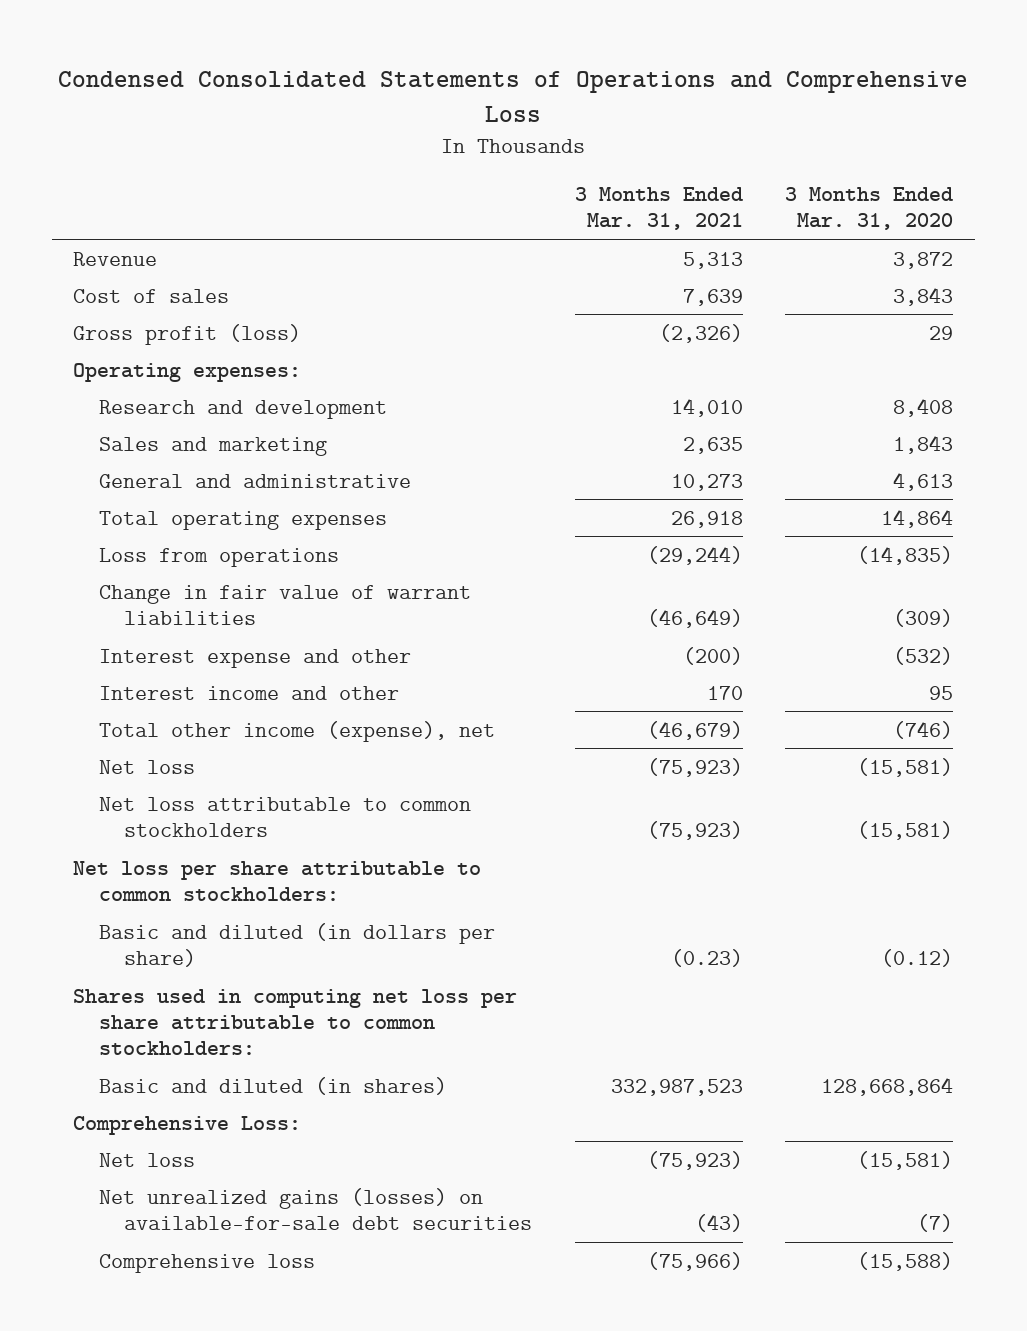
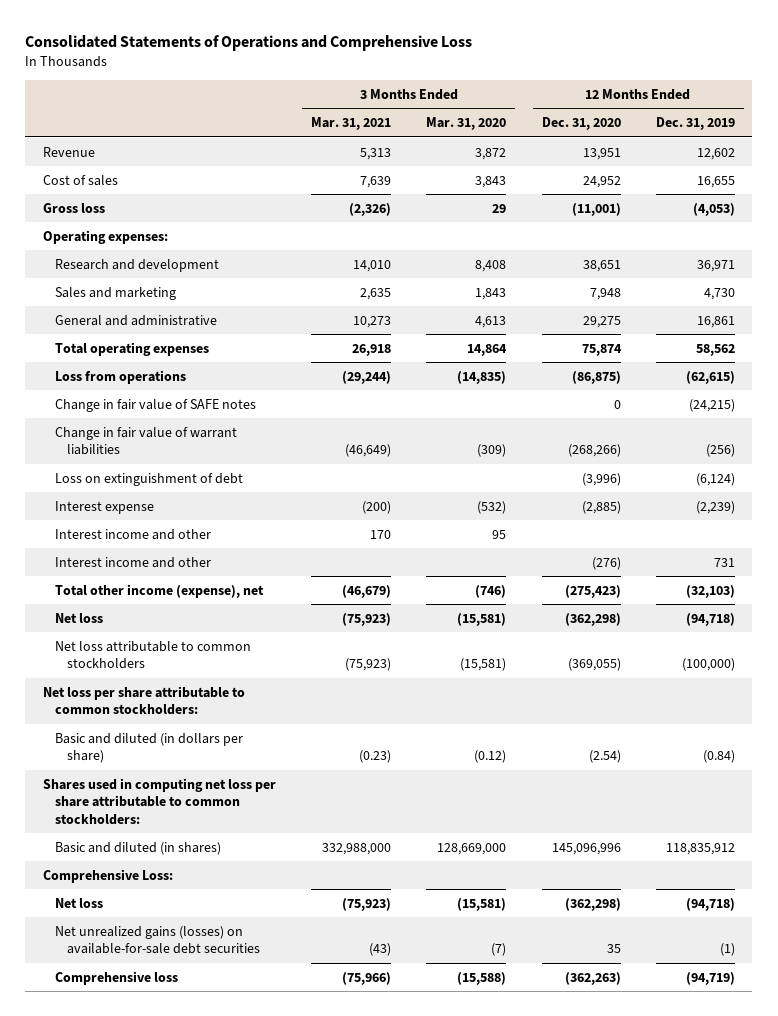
- Condensed Consolidated Statements of Operations and Comprehensive Loss
+ Consolidated Statements of Operations and Comprehensive Loss
- | 3 Months Ended Mar. 31, 2021 | 3 Months Ended Mar. 31, 2020
+ | 3 Months Ended Mar. 31, 2021 | 3 Months Ended Mar. 31, 2020 | 12 Months Ended Dec. 31, 2020 | 12 Months Ended Dec. 31, 2019
- Gross profit (loss) | (2,326) | 29
+ Gross loss | (2,326) | 29 | (11,001) | (4,053)
+ Change in fair value of SAFE notes | | | 0 | (24,215)
- Interest expense and other | (200) | (532)
+ Loss on extinguishment of debt | | | (3,996) | (6,124)
+ Interest expense | (200) | (532) | (2,885) | (2,239)
+ Interest income and other | | | (276) | 731
- Basic and diluted (in shares) | 332,987,523 | 128,668,864
+ Basic and diluted (in shares) | 332,988,000 | 128,669,000 | 145,096,996 | 118,835,912

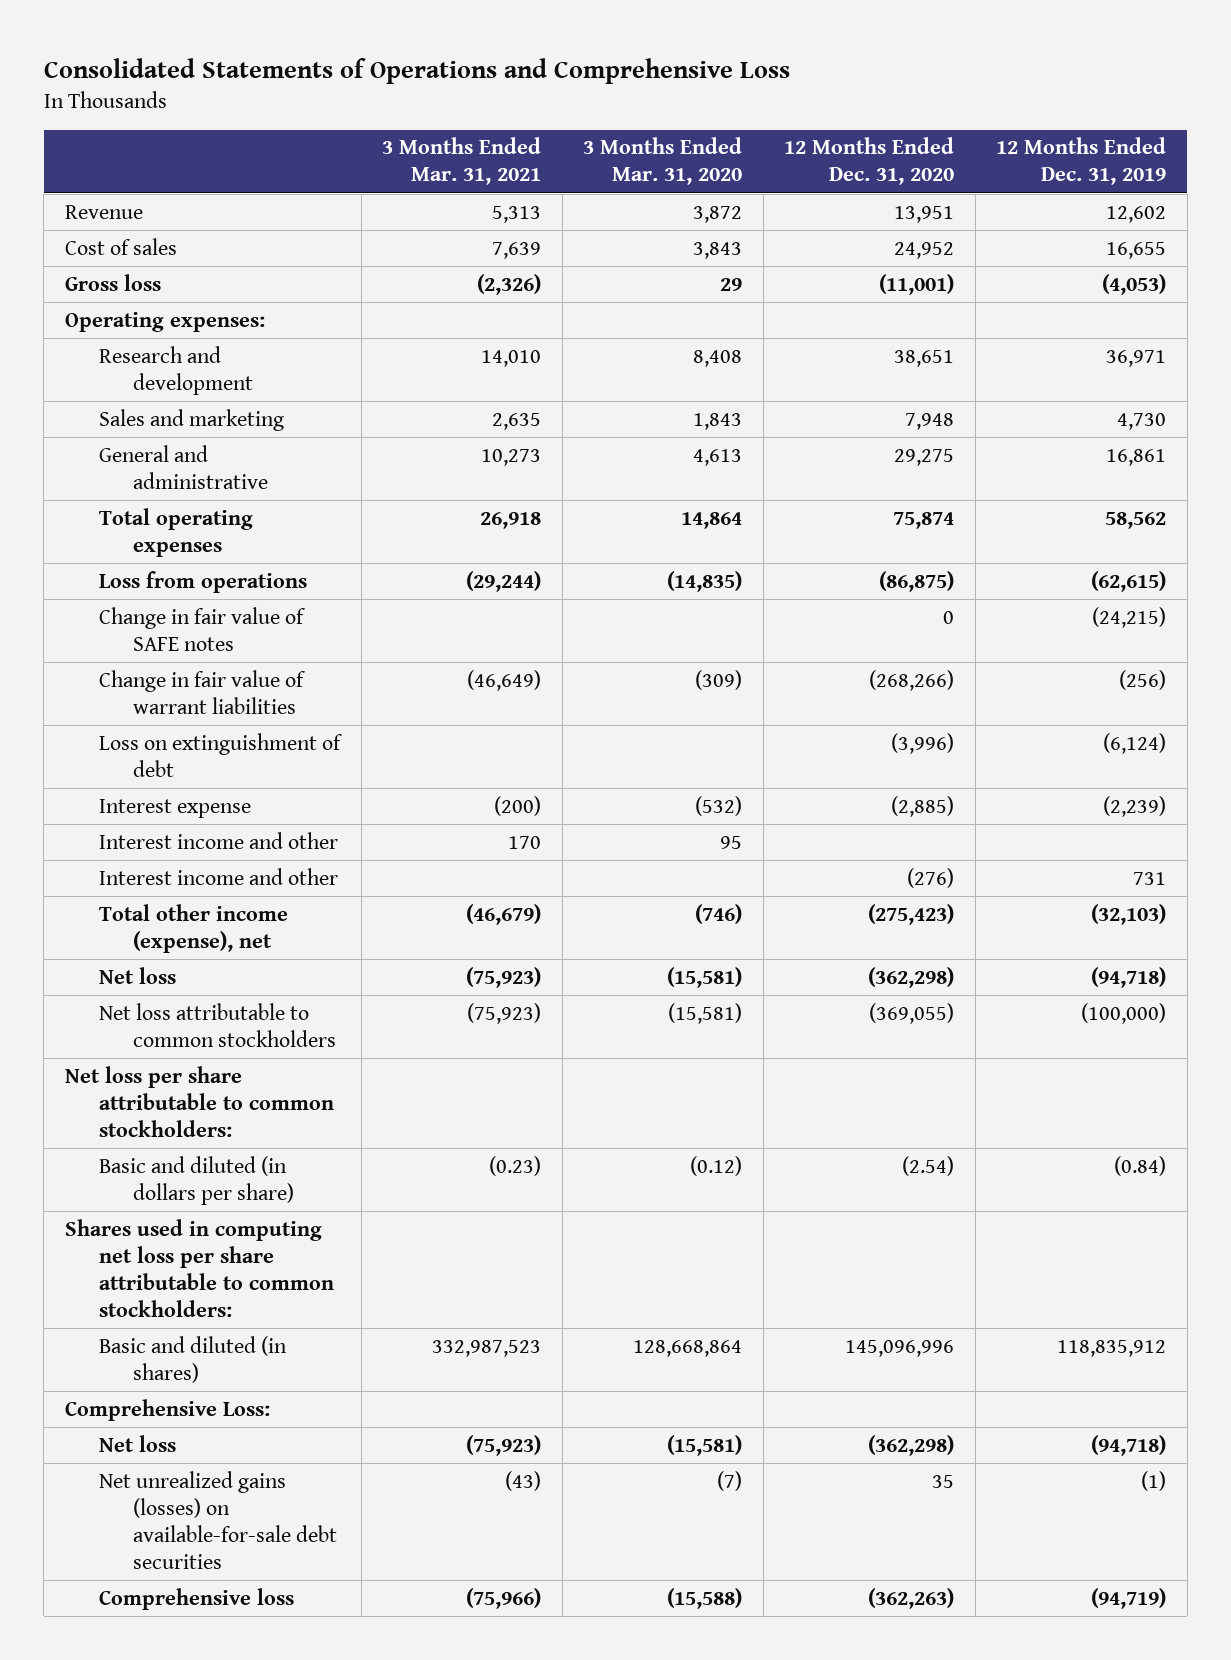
- Basic and diluted (in shares) | 332,988,000 | 128,669,000 | 145,096,996 | 118,835,912
+ Basic and diluted (in shares) | 332,987,523 | 128,668,864 | 145,096,996 | 118,835,912

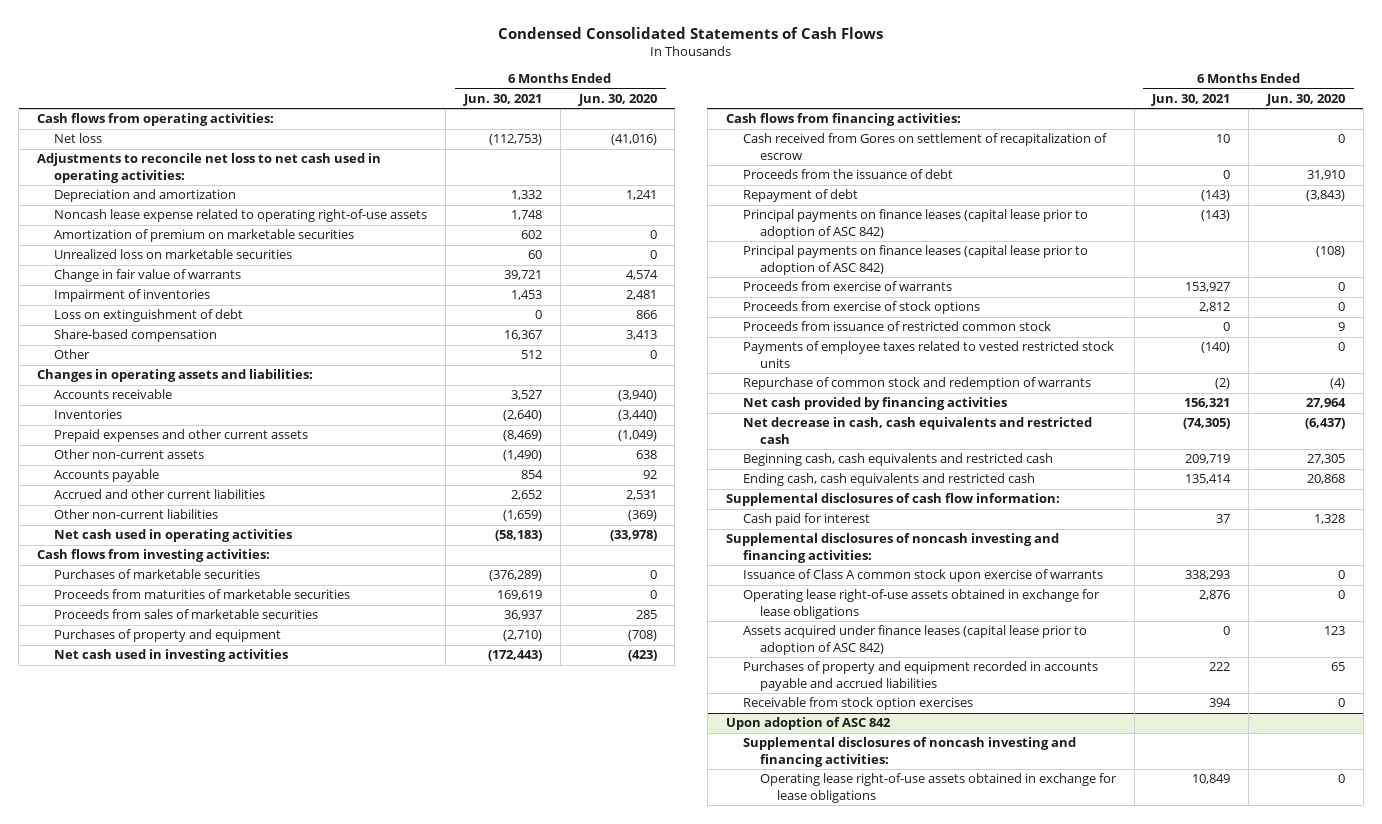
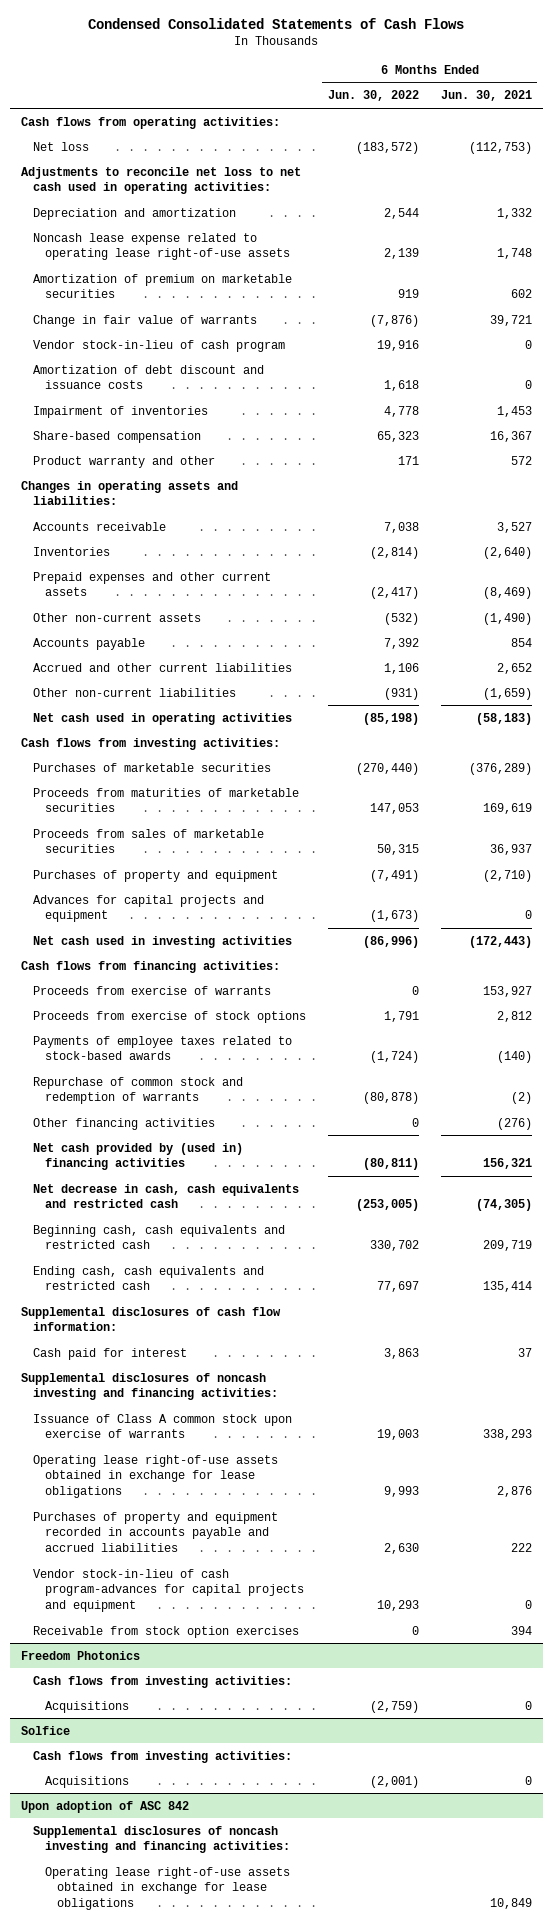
- | 6 Months Ended Jun. 30, 2021 | 6 Months Ended Jun. 30, 2020
+ | 6 Months Ended Jun. 30, 2022 | 6 Months Ended Jun. 30, 2021
- Noncash lease expense related to operating right-of-use assets | 1,748 |
+ Noncash lease expense related to operating lease right-of-use assets | 2,139 | 1,748
- Unrealized loss on marketable securities | 60 | 0
+ Vendor stock-in-lieu of cash program | 19,916 | 0
+ Amortization of debt discount and issuance costs | 1,618 | 0
- Loss on extinguishment of debt | 0 | 866
- Other | 512 | 0
+ Product warranty and other | 171 | 572
+ Advances for capital projects and equipment | (1,673) | 0
- Cash received from Gores on settlement of recapitalization of escrow | 10 | 0
- Proceeds from the issuance of debt | 0 | 31,910
- Repayment of debt | (143) | (3,843)
- Principal payments on finance leases (capital lease prior to adoption of ASC 842) | (143) |
- Principal payments on finance leases (capital lease prior to adoption of ASC 842) | | (108)
- Proceeds from issuance of restricted common stock | 0 | 9
- Payments of employee taxes related to vested restricted stock units | (140) | 0
+ Payments of employee taxes related to stock-based awards | (1,724) | (140)
- Net cash provided by financing activities | 156,321 | 27,964
+ Other financing activities | 0 | (276)
+ Net cash provided by (used in) financing activities | (80,811) | 156,321
- Assets acquired under finance leases (capital lease prior to adoption of ASC 842) | 0 | 123
+ Vendor stock-in-lieu of cash program-advances for capital projects and equipment | 10,293 | 0
+ Freedom Photonics
+ Cash flows from investing activities:
+ Acquisitions | (2,759) | 0
+ Solfice
+ Cash flows from investing activities:
+ Acquisitions | (2,001) | 0

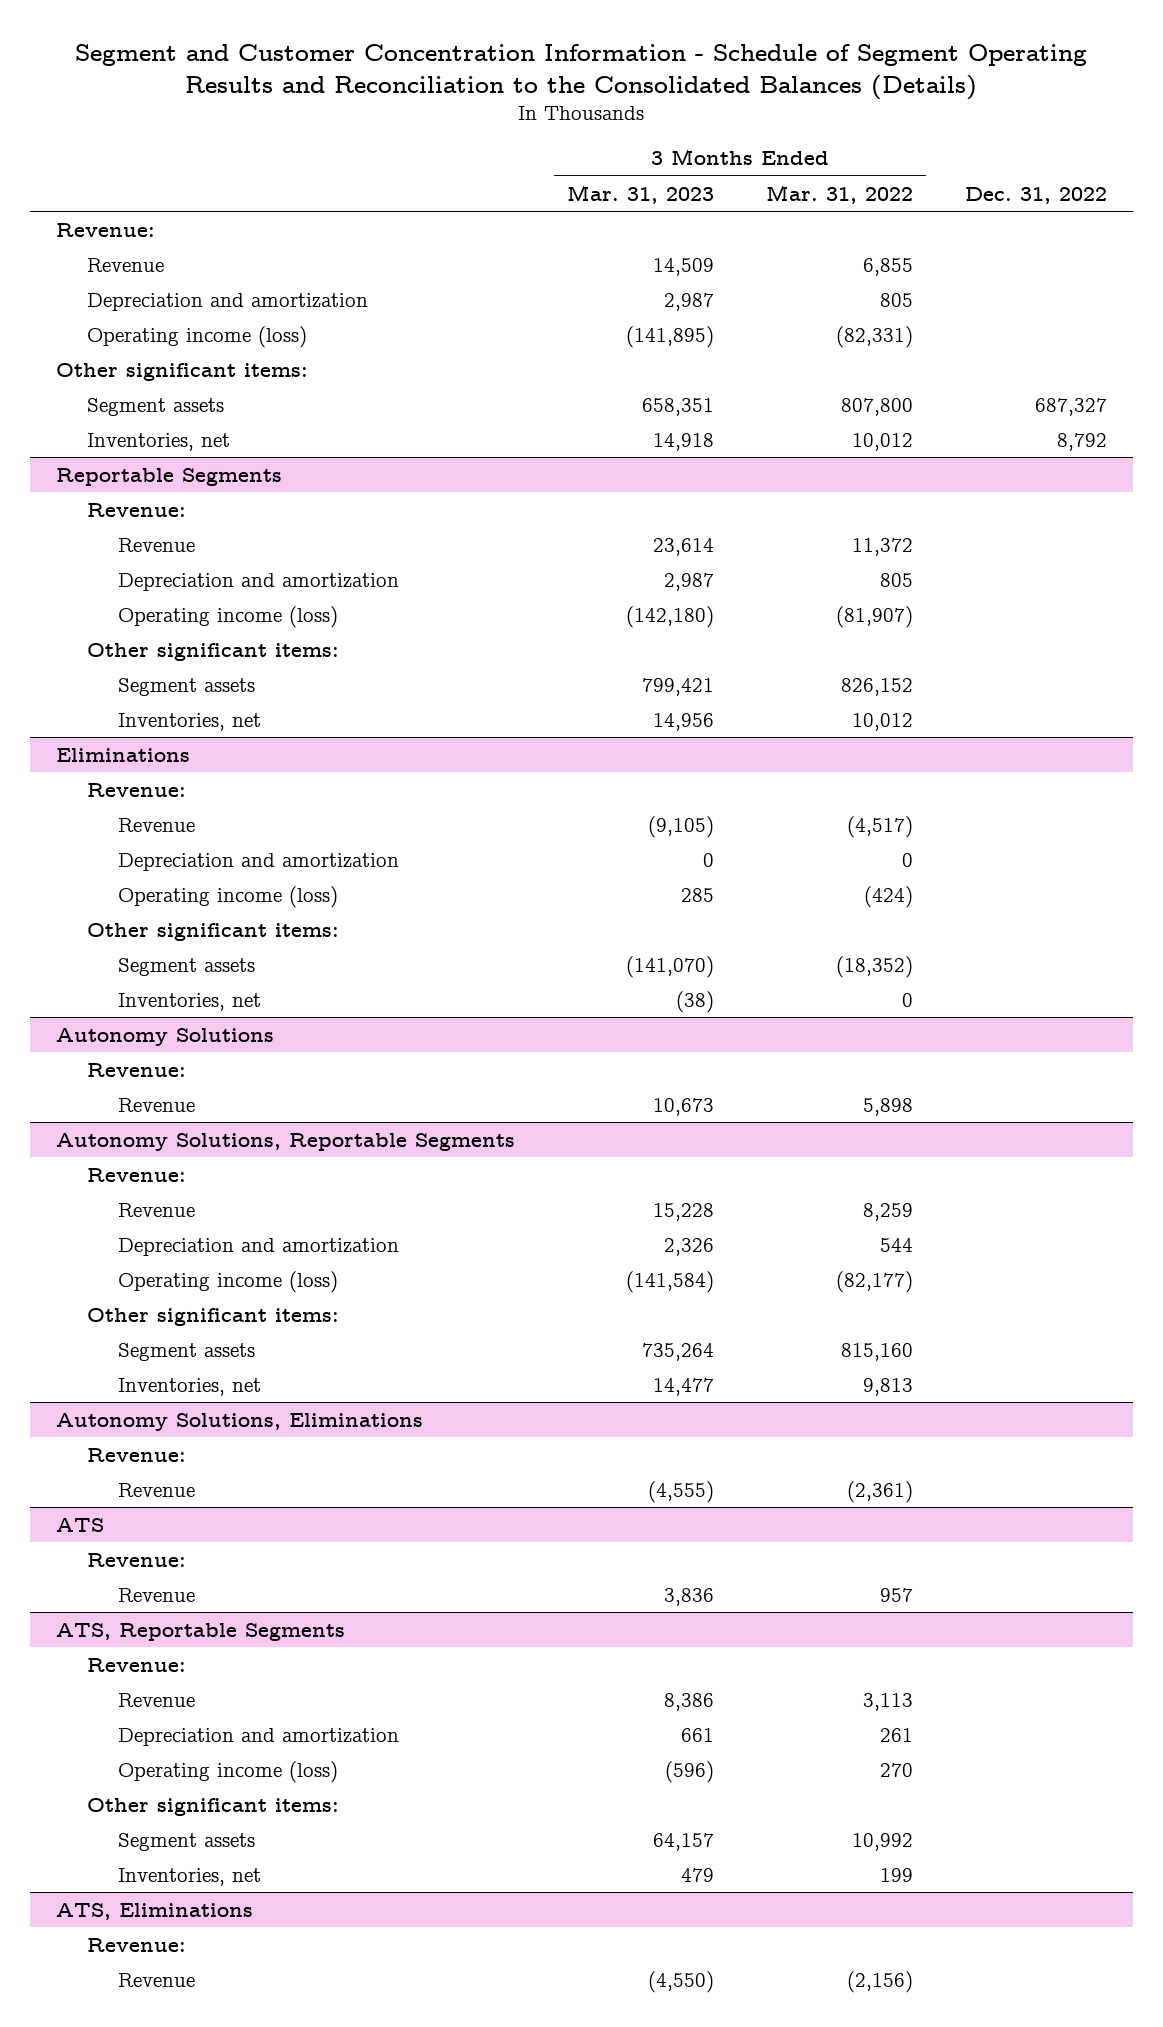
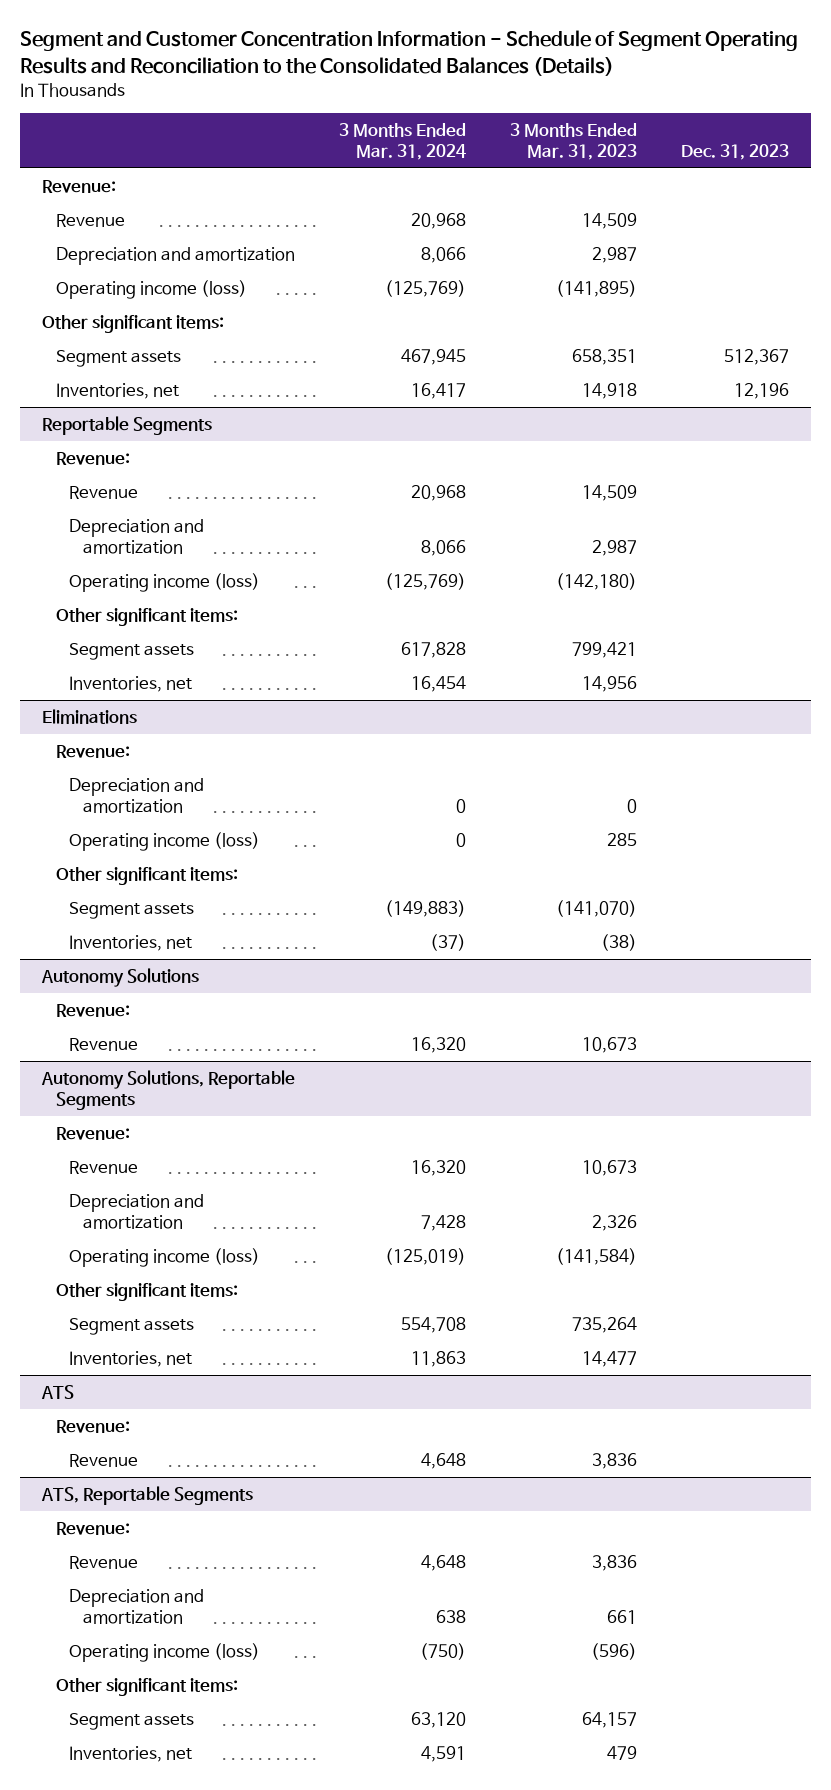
- | 3 Months Ended Mar. 31, 2023 | 3 Months Ended Mar. 31, 2022 | Dec. 31, 2022
+ | 3 Months Ended Mar. 31, 2024 | 3 Months Ended Mar. 31, 2023 | Dec. 31, 2023
@ Reportable Segments
- Revenue | 23,614 | 11,372 |
+ Revenue | 20,968 | 14,509 |
@ Eliminations
- Revenue | (9,105) | (4,517) |
@ Autonomy Solutions, Reportable Segments
- Revenue | 15,228 | 8,259 |
+ Revenue | 16,320 | 10,673 |
- Autonomy Solutions, Eliminations
- Revenue:
- Revenue | (4,555) | (2,361) |
@ ATS, Reportable Segments
- Revenue | 8,386 | 3,113 |
+ Revenue | 4,648 | 3,836 |
- ATS, Eliminations
- Revenue:
- Revenue | (4,550) | (2,156) |

